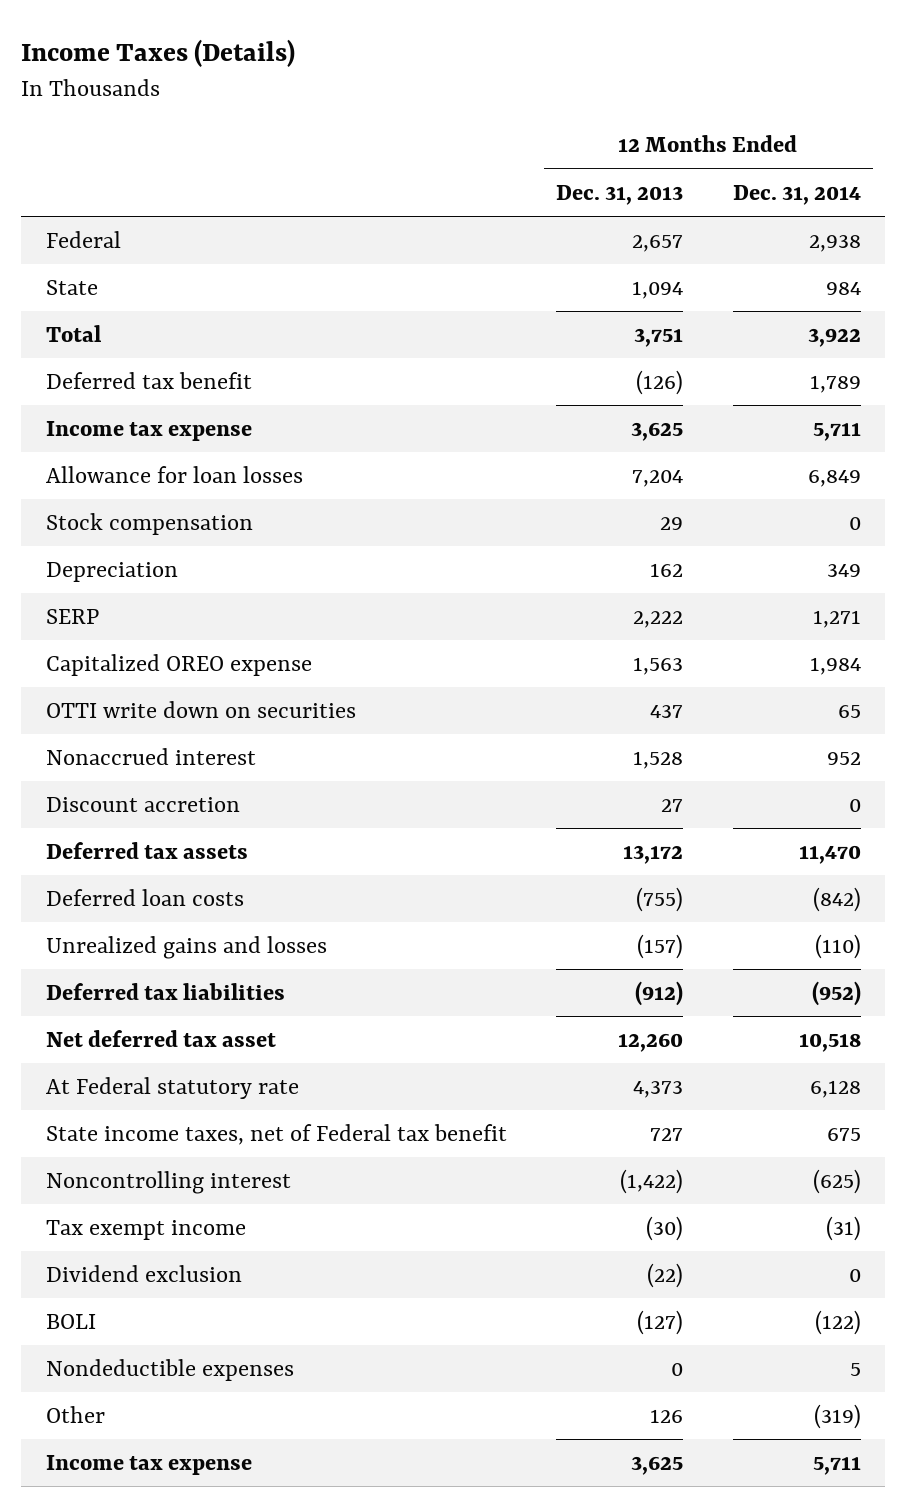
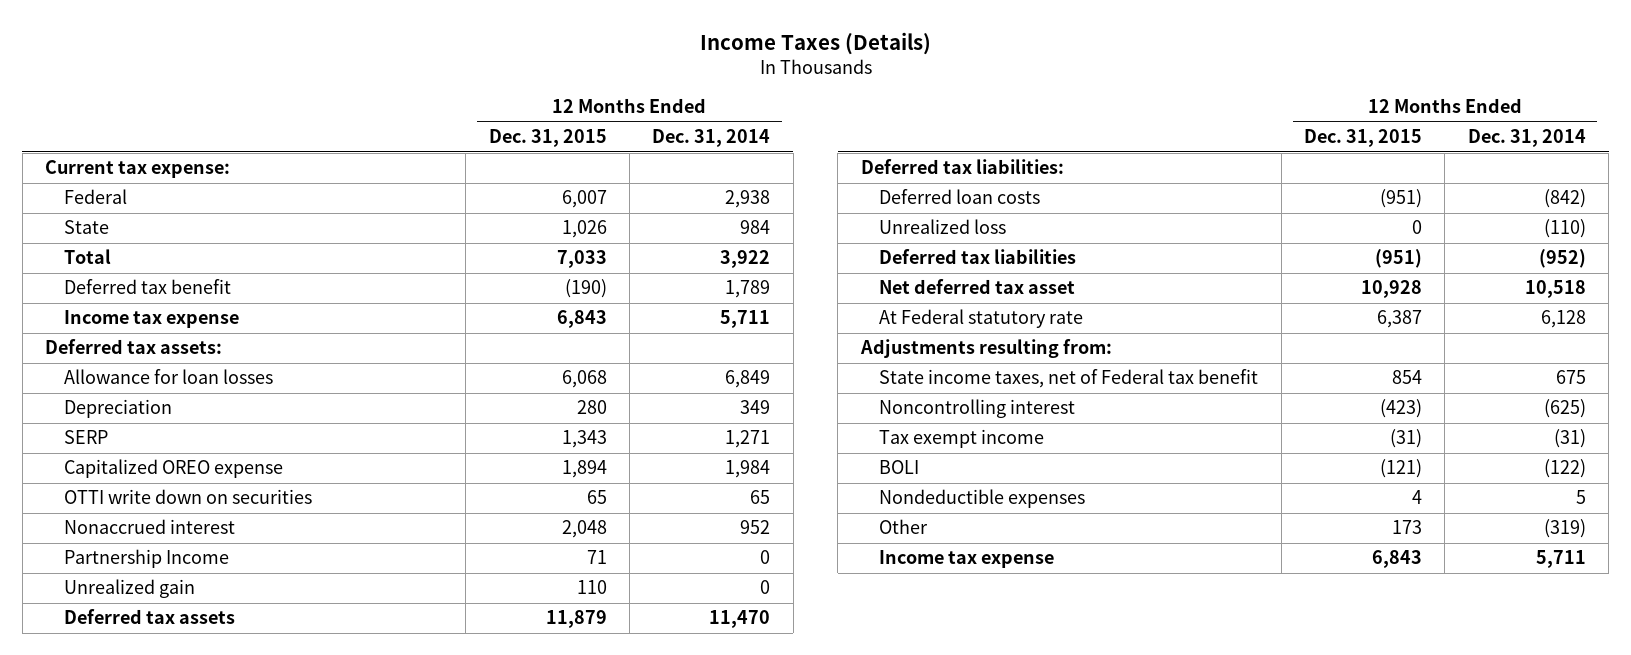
- | 12 Months Ended Dec. 31, 2013 | 12 Months Ended Dec. 31, 2014
+ | 12 Months Ended Dec. 31, 2015 | 12 Months Ended Dec. 31, 2014
+ Current tax expense:
+ Deferred tax assets:
- Stock compensation | 29 | 0
- Discount accretion | 27 | 0
+ Partnership Income | 71 | 0
+ Unrealized gain | 110 | 0
+ Deferred tax liabilities:
- Unrealized gains and losses | (157) | (110)
+ Unrealized loss | 0 | (110)
+ Adjustments resulting from:
- Dividend exclusion | (22) | 0

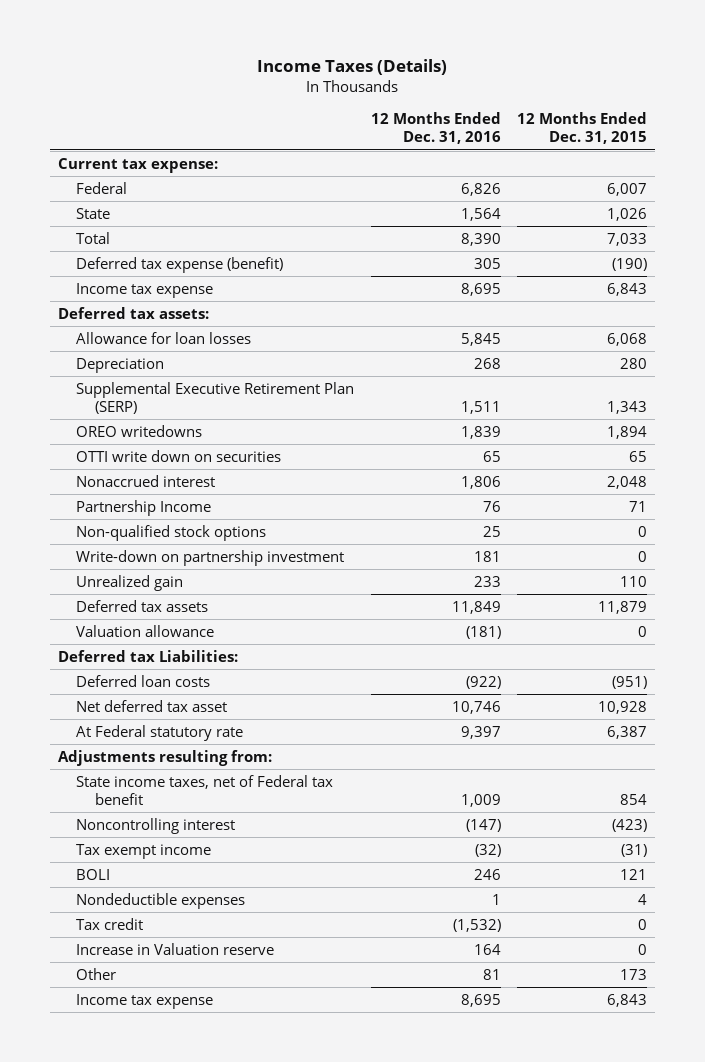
- | 12 Months Ended Dec. 31, 2015 | 12 Months Ended Dec. 31, 2014
+ | 12 Months Ended Dec. 31, 2016 | 12 Months Ended Dec. 31, 2015
- Deferred tax benefit | (190) | 1,789
+ Deferred tax expense (benefit) | 305 | (190)
- SERP | 1,343 | 1,271
- Capitalized OREO expense | 1,894 | 1,984
+ Supplemental Executive Retirement Plan (SERP) | 1,511 | 1,343
+ OREO writedowns | 1,839 | 1,894
+ Non-qualified stock options | 25 | 0
+ Write-down on partnership investment | 181 | 0
- Deferred tax liabilities:
+ Valuation allowance | (181) | 0
+ Deferred tax Liabilities:
- Unrealized loss | 0 | (110)
- Deferred tax liabilities | (951) | (952)
- BOLI | (121) | (122)
+ BOLI | 246 | 121
+ Tax credit | (1,532) | 0
+ Increase in Valuation reserve | 164 | 0

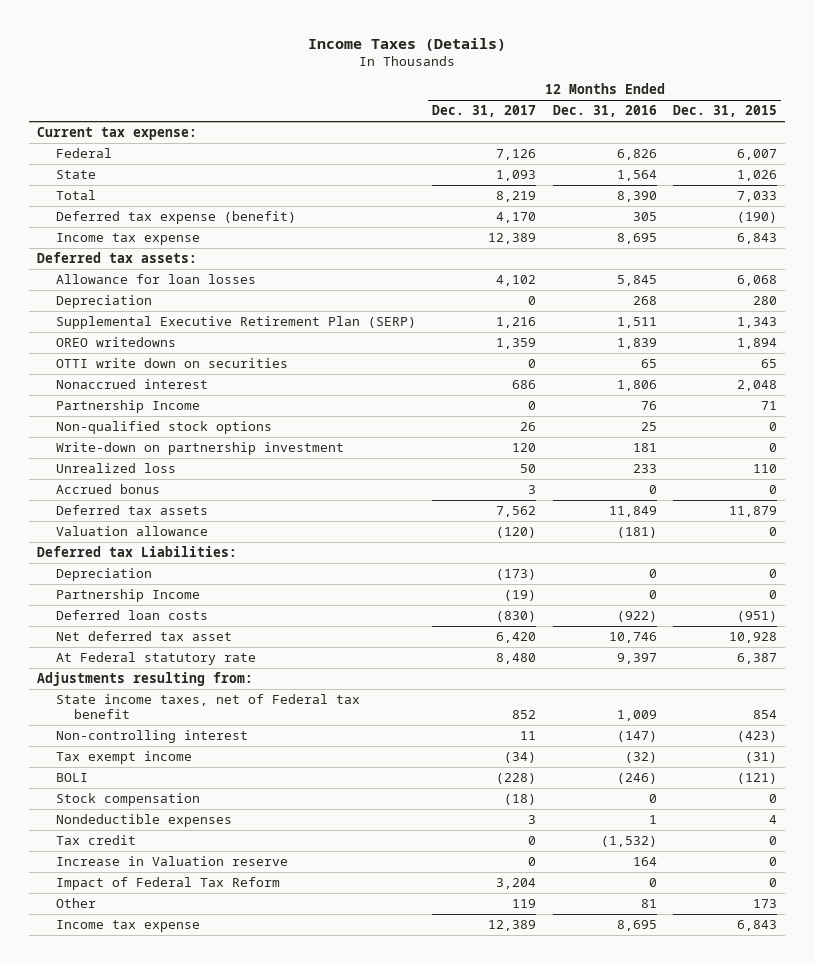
- | 12 Months Ended Dec. 31, 2016 | 12 Months Ended Dec. 31, 2015
+ | 12 Months Ended Dec. 31, 2017 | 12 Months Ended Dec. 31, 2016 | 12 Months Ended Dec. 31, 2015
- Unrealized gain | 233 | 110
+ Unrealized loss | 50 | 233 | 110
+ Accrued bonus | 3 | 0 | 0
+ Depreciation | (173) | 0 | 0
+ Partnership Income | (19) | 0 | 0
- Noncontrolling interest | (147) | (423)
+ Non-controlling interest | 11 | (147) | (423)
- BOLI | 246 | 121
+ BOLI | (228) | (246) | (121)
+ Stock compensation | (18) | 0 | 0
+ Impact of Federal Tax Reform | 3,204 | 0 | 0

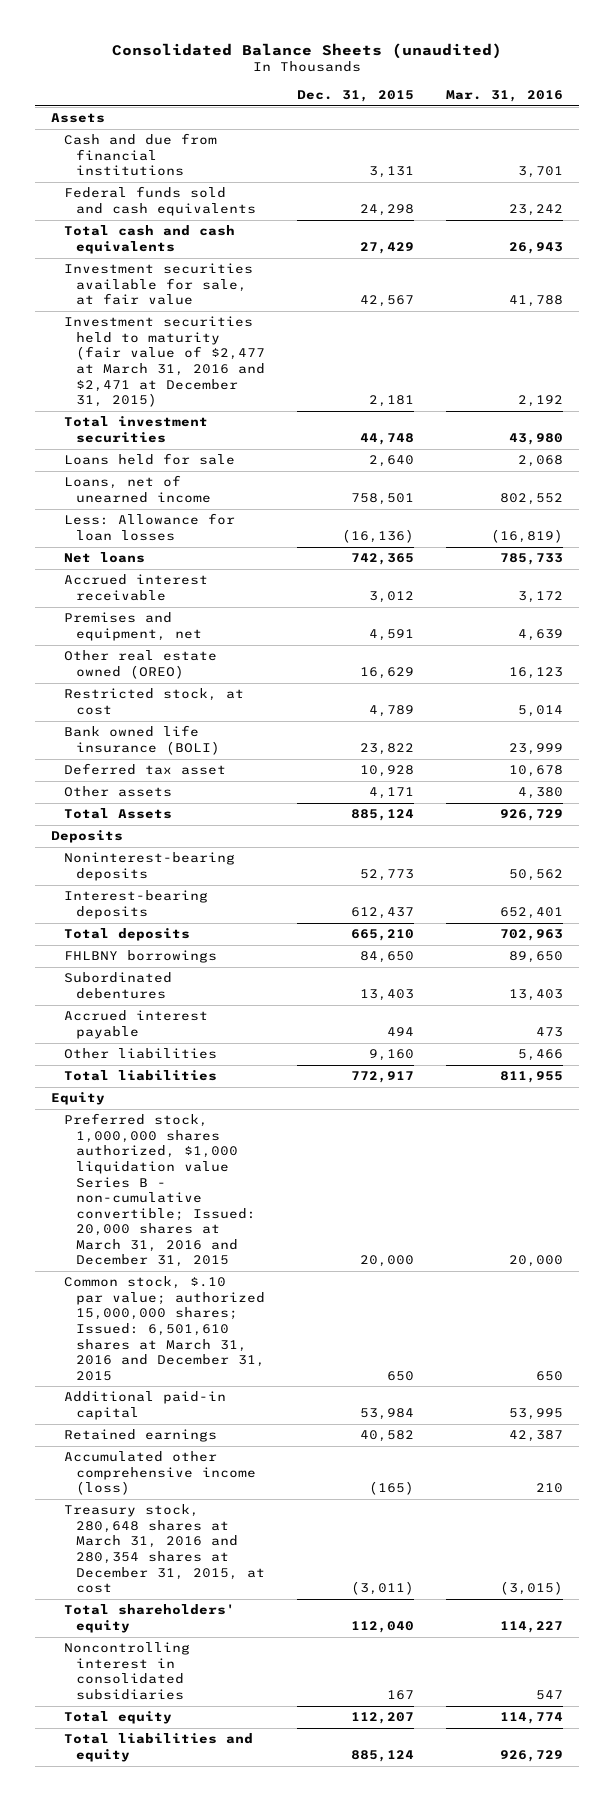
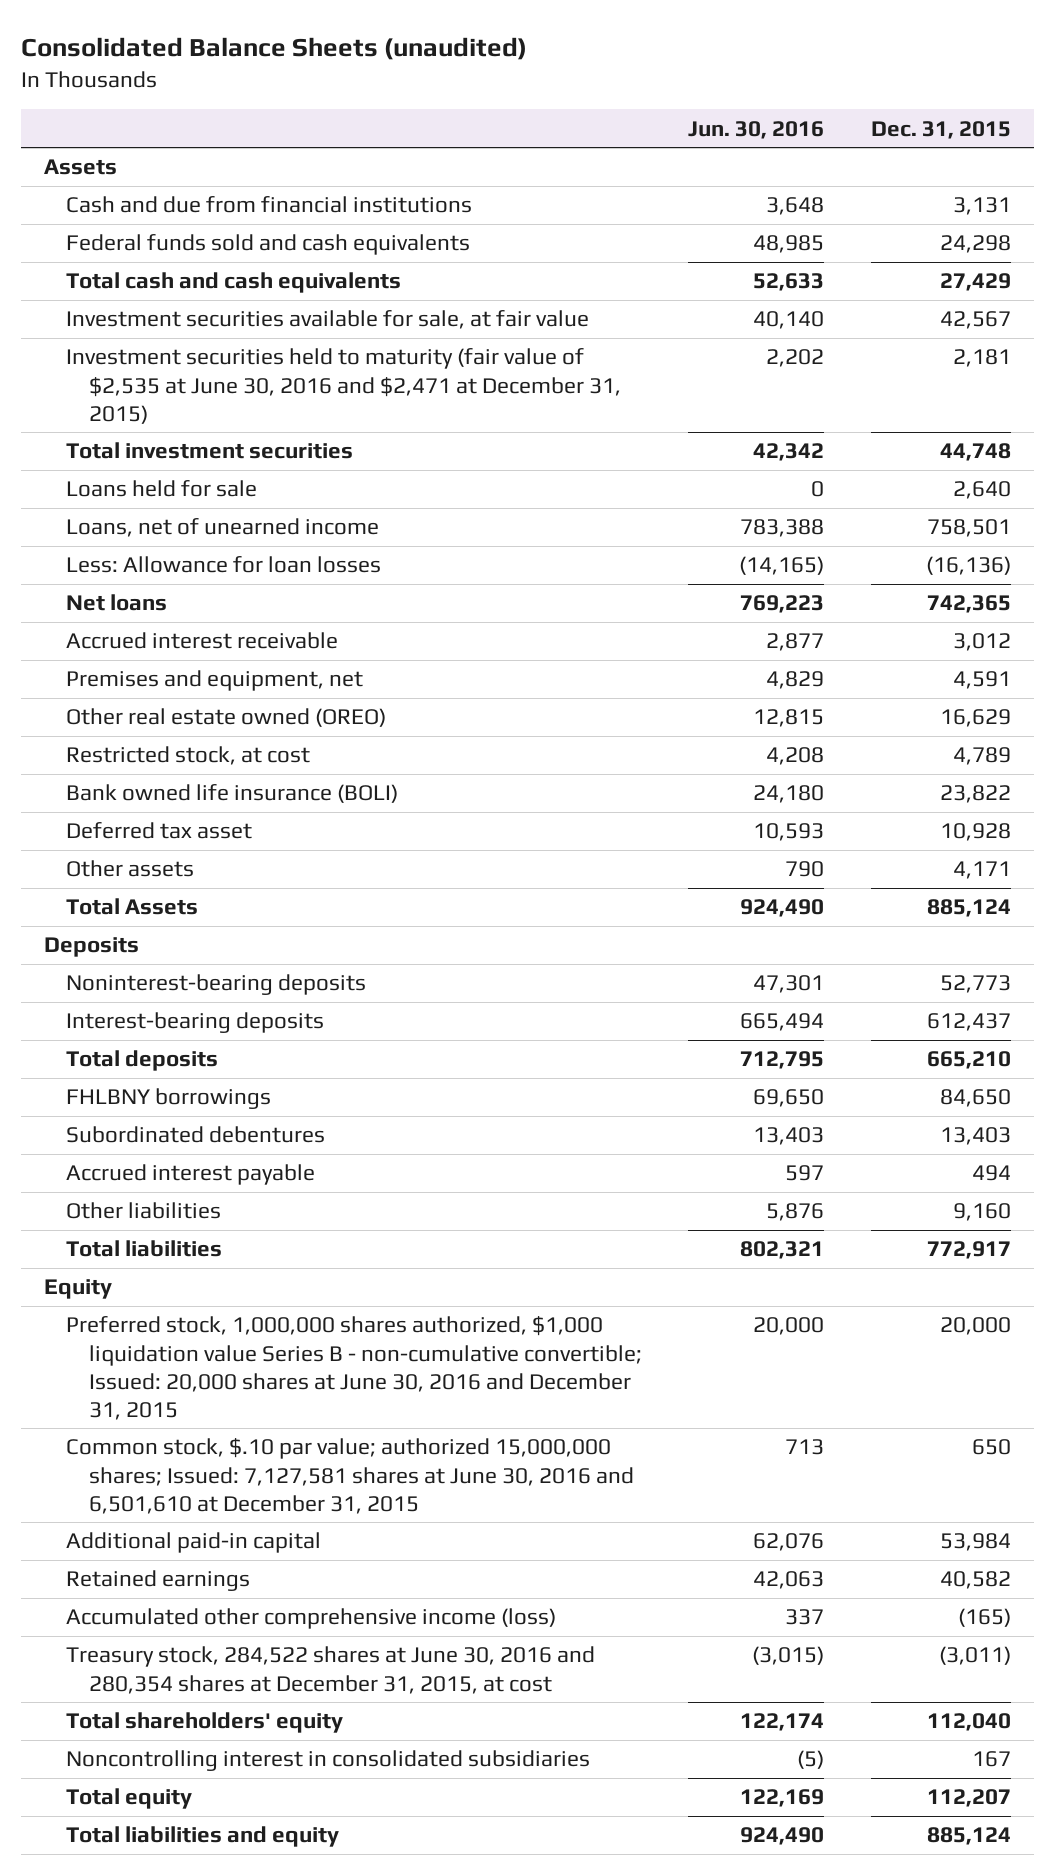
- | Dec. 31, 2015 | Mar. 31, 2016
+ | Jun. 30, 2016 | Dec. 31, 2015
- Investment securities held to maturity (fair value of $2,477 at March 31, 2016 and $2,471 at December 31, 2015) | 2,181 | 2,192
+ Investment securities held to maturity (fair value of $2,535 at June 30, 2016 and $2,471 at December 31, 2015) | 2,202 | 2,181
- Preferred stock, 1,000,000 shares authorized, $1,000 liquidation value Series B - non-cumulative convertible; Issued: 20,000 shares at March 31, 2016 and December 31, 2015 | 20,000 | 20,000
- Common stock, $.10 par value; authorized 15,000,000 shares; Issued: 6,501,610 shares at March 31, 2016 and December 31, 2015 | 650 | 650
+ Preferred stock, 1,000,000 shares authorized, $1,000 liquidation value Series B - non-cumulative convertible; Issued: 20,000 shares at June 30, 2016 and December 31, 2015 | 20,000 | 20,000
+ Common stock, $.10 par value; authorized 15,000,000 shares; Issued: 7,127,581 shares at June 30, 2016 and 6,501,610 at December 31, 2015 | 713 | 650
- Treasury stock, 280,648 shares at March 31, 2016 and 280,354 shares at December 31, 2015, at cost | (3,011) | (3,015)
+ Treasury stock, 284,522 shares at June 30, 2016 and 280,354 shares at December 31, 2015, at cost | (3,015) | (3,011)

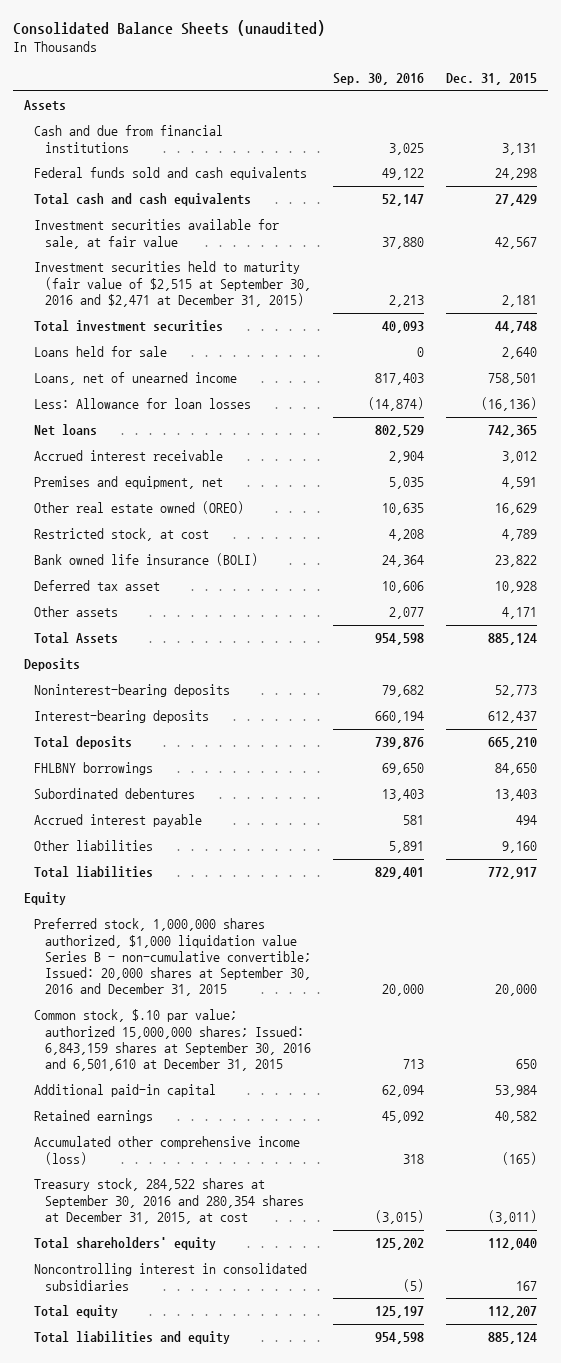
- | Jun. 30, 2016 | Dec. 31, 2015
+ | Sep. 30, 2016 | Dec. 31, 2015
- Investment securities held to maturity (fair value of $2,535 at June 30, 2016 and $2,471 at December 31, 2015) | 2,202 | 2,181
+ Investment securities held to maturity (fair value of $2,515 at September 30, 2016 and $2,471 at December 31, 2015) | 2,213 | 2,181
- Preferred stock, 1,000,000 shares authorized, $1,000 liquidation value Series B - non-cumulative convertible; Issued: 20,000 shares at June 30, 2016 and December 31, 2015 | 20,000 | 20,000
- Common stock, $.10 par value; authorized 15,000,000 shares; Issued: 7,127,581 shares at June 30, 2016 and 6,501,610 at December 31, 2015 | 713 | 650
+ Preferred stock, 1,000,000 shares authorized, $1,000 liquidation value Series B - non-cumulative convertible; Issued: 20,000 shares at September 30, 2016 and December 31, 2015 | 20,000 | 20,000
+ Common stock, $.10 par value; authorized 15,000,000 shares; Issued: 6,843,159 shares at September 30, 2016 and 6,501,610 at December 31, 2015 | 713 | 650
- Treasury stock, 284,522 shares at June 30, 2016 and 280,354 shares at December 31, 2015, at cost | (3,015) | (3,011)
+ Treasury stock, 284,522 shares at September 30, 2016 and 280,354 shares at December 31, 2015, at cost | (3,015) | (3,011)

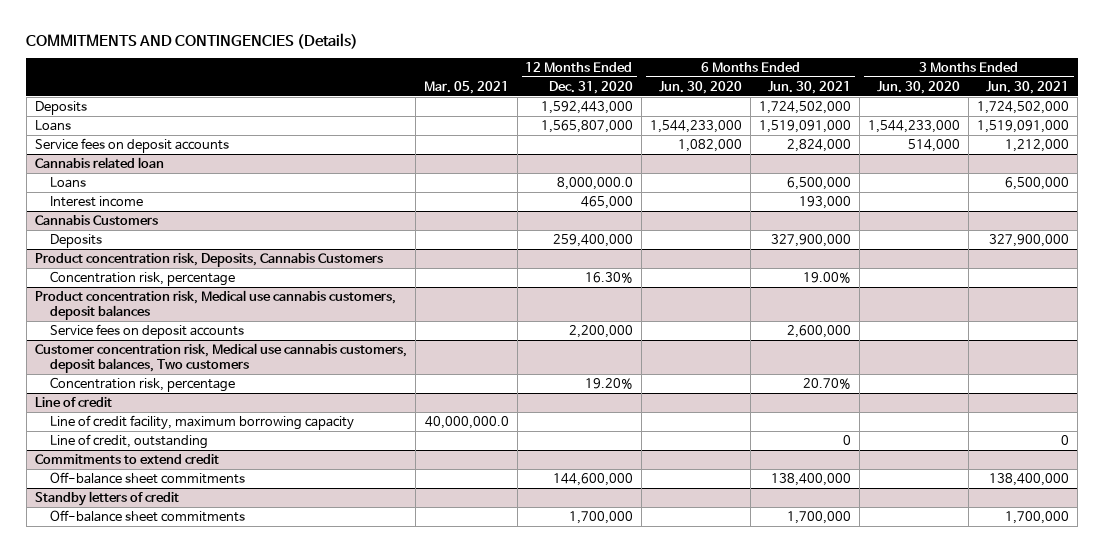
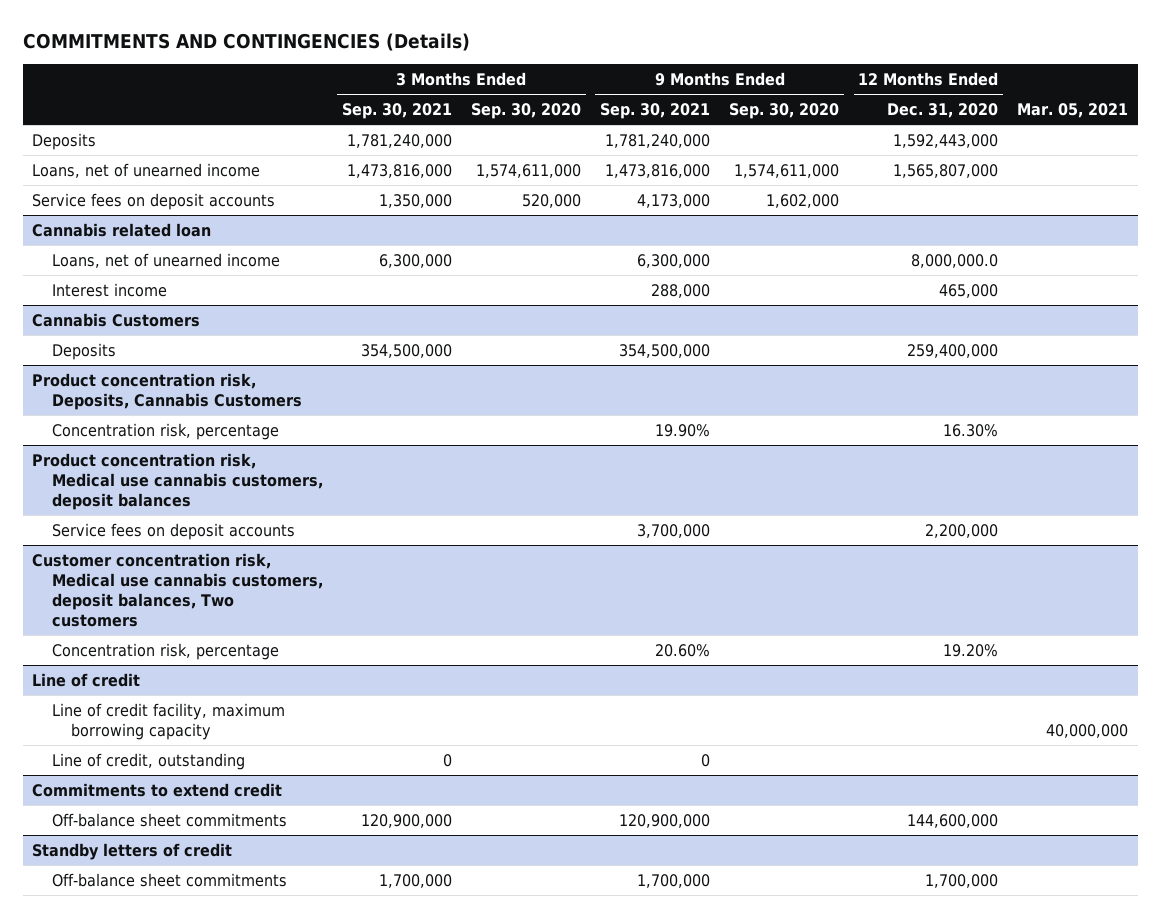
- | Mar. 05, 2021 | 12 Months Ended Dec. 31, 2020 | 6 Months Ended Jun. 30, 2020 | 6 Months Ended Jun. 30, 2021 | 3 Months Ended Jun. 30, 2020 | 3 Months Ended Jun. 30, 2021
+ | 3 Months Ended Sep. 30, 2021 | 3 Months Ended Sep. 30, 2020 | 9 Months Ended Sep. 30, 2021 | 9 Months Ended Sep. 30, 2020 | 12 Months Ended Dec. 31, 2020 | Mar. 05, 2021
- Loans | | 1,565,807,000 | 1,544,233,000 | 1,519,091,000 | 1,544,233,000 | 1,519,091,000
+ Loans, net of unearned income | 1,473,816,000 | 1,574,611,000 | 1,473,816,000 | 1,574,611,000 | 1,565,807,000 |
@ Cannabis related loan
- Loans | | 8,000,000.0 | | 6,500,000 | | 6,500,000
+ Loans, net of unearned income | 6,300,000 | | 6,300,000 | | 8,000,000.0 |
@ Line of credit
- Line of credit facility, maximum borrowing capacity | 40,000,000.0 | | | | |
+ Line of credit facility, maximum borrowing capacity | | | | | | 40,000,000

